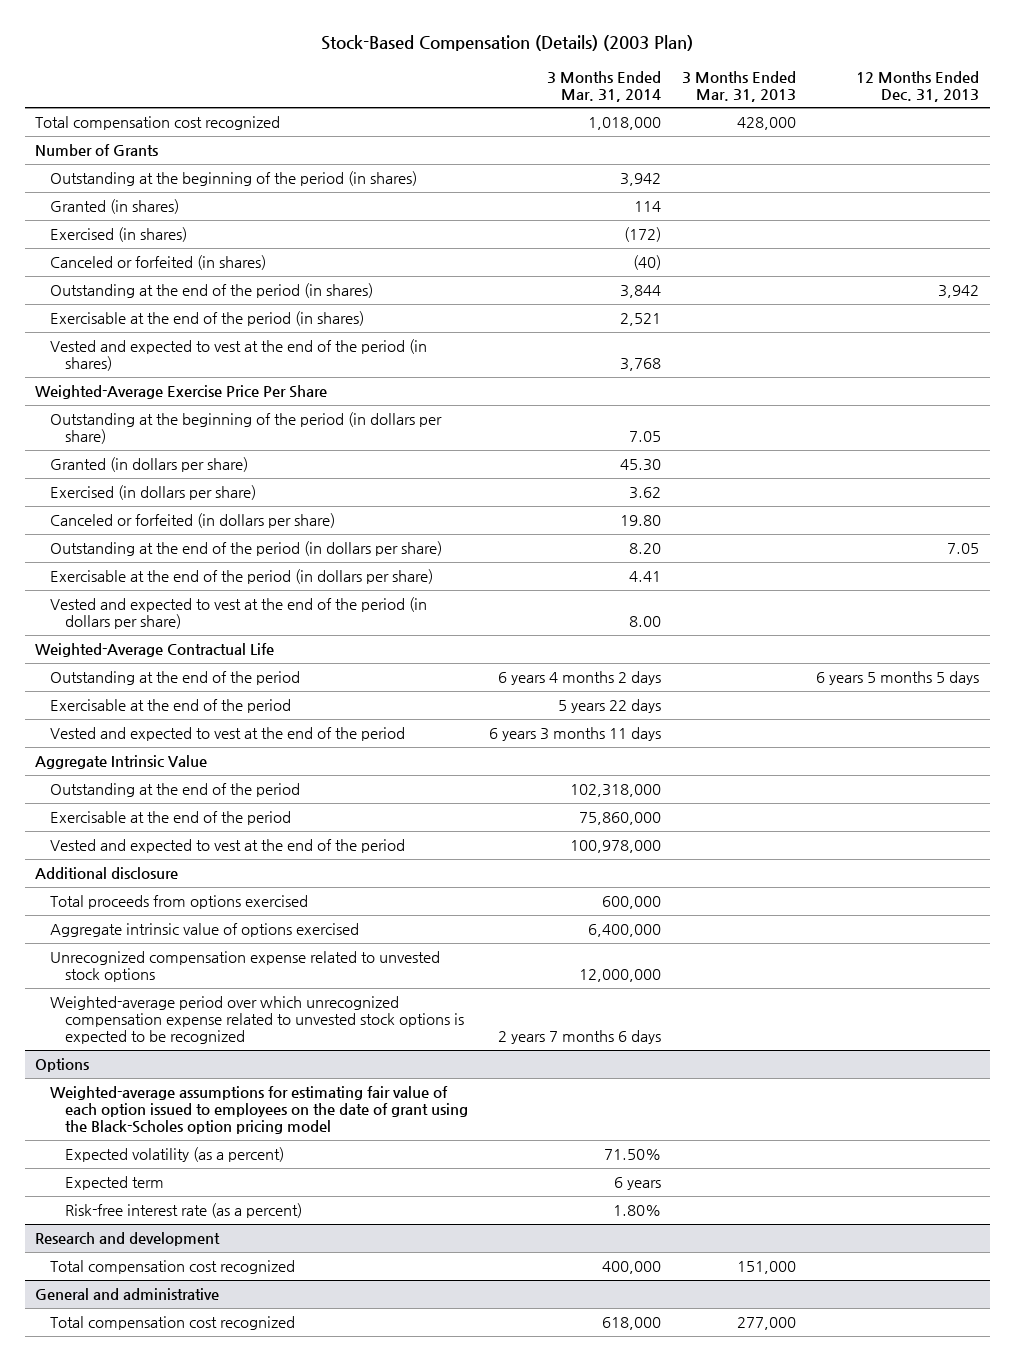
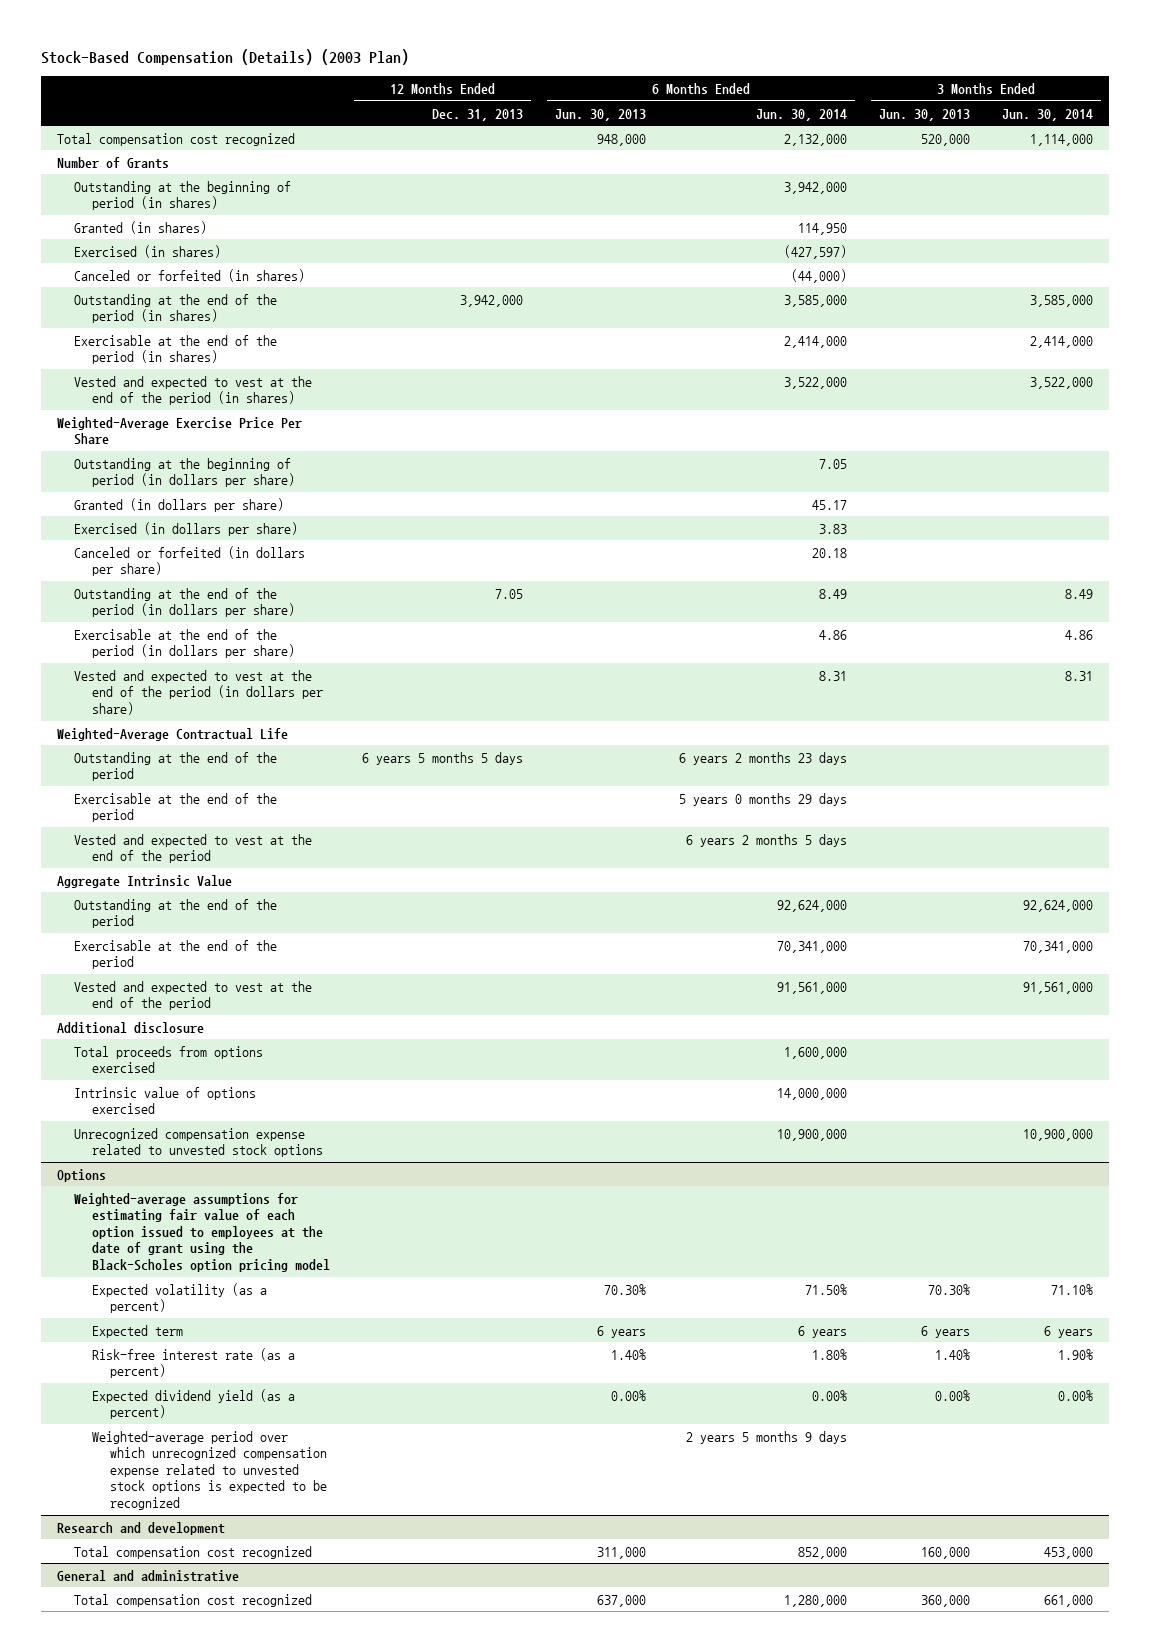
- | 3 Months Ended Mar. 31, 2014 | 3 Months Ended Mar. 31, 2013 | 12 Months Ended Dec. 31, 2013
+ | 12 Months Ended Dec. 31, 2013 | 6 Months Ended Jun. 30, 2013 | 6 Months Ended Jun. 30, 2014 | 3 Months Ended Jun. 30, 2013 | 3 Months Ended Jun. 30, 2014
- Outstanding at the beginning of the period (in shares) | 3,942 | |
+ Outstanding at the beginning of period (in shares) | | | 3,942,000 | |
- Outstanding at the end of the period (in shares) | 3,844 | | 3,942
+ Outstanding at the end of the period (in shares) | 3,942,000 | | 3,585,000 | | 3,585,000
- Outstanding at the beginning of the period (in dollars per share) | 7.05 | |
+ Outstanding at the beginning of period (in dollars per share) | | | 7.05 | |
- Aggregate intrinsic value of options exercised | 6,400,000 | |
+ Intrinsic value of options exercised | | | 14,000,000 | |
- Weighted-average period over which unrecognized compensation expense related to unvested stock options is expected to be recognized | 2 years 7 months 6 days | |
@ Options
- Weighted-average assumptions for estimating fair value of each option issued to employees on the date of grant using the Black-Scholes option pricing model
+ Weighted-average assumptions for estimating fair value of each option issued to employees at the date of grant using the Black-Scholes option pricing model
+ Expected dividend yield (as a percent) | | 0.00% | 0.00% | 0.00% | 0.00%
+ Weighted-average period over which unrecognized compensation expense related to unvested stock options is expected to be recognized | | | 2 years 5 months 9 days | |

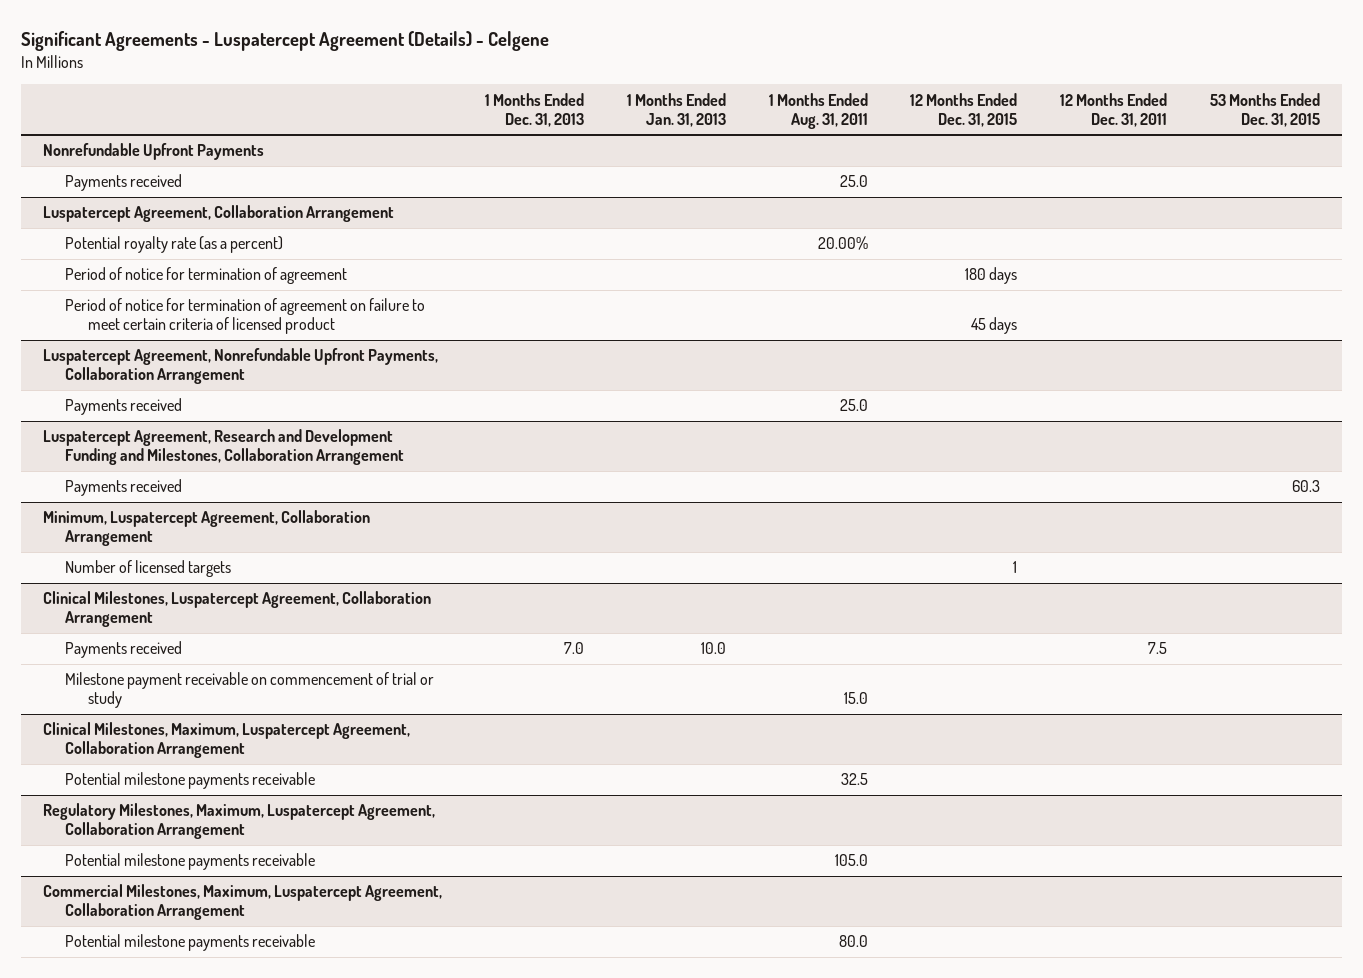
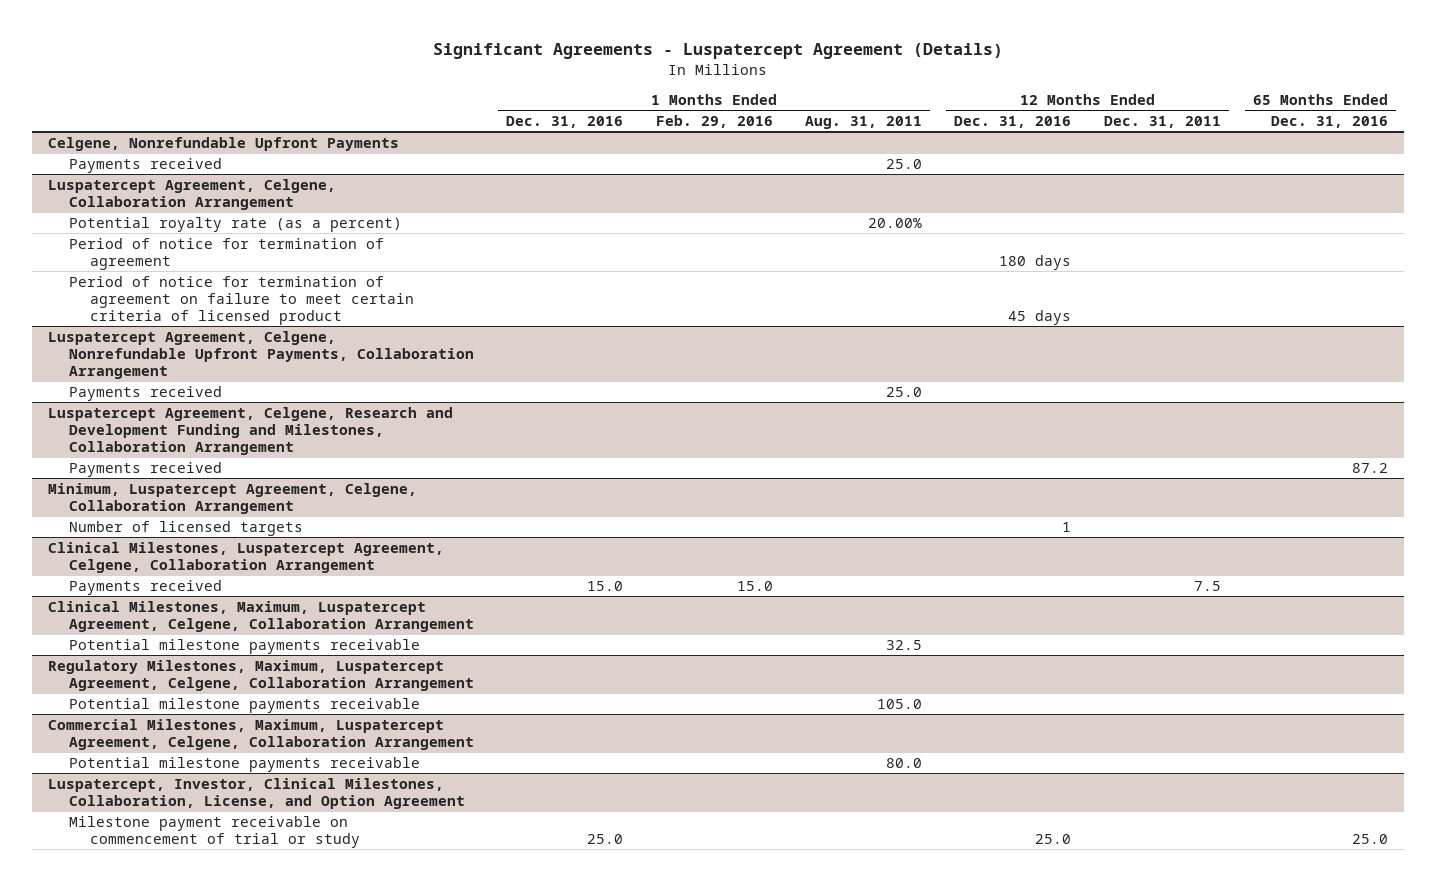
- Significant Agreements - Luspatercept Agreement (Details) - Celgene
+ Significant Agreements - Luspatercept Agreement (Details)
- | 1 Months Ended Dec. 31, 2013 | 1 Months Ended Jan. 31, 2013 | 1 Months Ended Aug. 31, 2011 | 12 Months Ended Dec. 31, 2015 | 12 Months Ended Dec. 31, 2011 | 53 Months Ended Dec. 31, 2015
+ | 1 Months Ended Dec. 31, 2016 | 1 Months Ended Feb. 29, 2016 | 1 Months Ended Aug. 31, 2011 | 12 Months Ended Dec. 31, 2016 | 12 Months Ended Dec. 31, 2011 | 65 Months Ended Dec. 31, 2016
- Nonrefundable Upfront Payments
+ Celgene, Nonrefundable Upfront Payments
- Luspatercept Agreement, Collaboration Arrangement
+ Luspatercept Agreement, Celgene, Collaboration Arrangement
- Luspatercept Agreement, Nonrefundable Upfront Payments, Collaboration Arrangement
+ Luspatercept Agreement, Celgene, Nonrefundable Upfront Payments, Collaboration Arrangement
- Luspatercept Agreement, Research and Development Funding and Milestones, Collaboration Arrangement
+ Luspatercept Agreement, Celgene, Research and Development Funding and Milestones, Collaboration Arrangement
- Minimum, Luspatercept Agreement, Collaboration Arrangement
+ Minimum, Luspatercept Agreement, Celgene, Collaboration Arrangement
- Clinical Milestones, Luspatercept Agreement, Collaboration Arrangement
+ Clinical Milestones, Luspatercept Agreement, Celgene, Collaboration Arrangement
- Milestone payment receivable on commencement of trial or study | | | 15.0 | | |
- Clinical Milestones, Maximum, Luspatercept Agreement, Collaboration Arrangement
+ Clinical Milestones, Maximum, Luspatercept Agreement, Celgene, Collaboration Arrangement
- Regulatory Milestones, Maximum, Luspatercept Agreement, Collaboration Arrangement
+ Regulatory Milestones, Maximum, Luspatercept Agreement, Celgene, Collaboration Arrangement
- Commercial Milestones, Maximum, Luspatercept Agreement, Collaboration Arrangement
+ Commercial Milestones, Maximum, Luspatercept Agreement, Celgene, Collaboration Arrangement
+ Luspatercept, Investor, Clinical Milestones, Collaboration, License, and Option Agreement
+ Milestone payment receivable on commencement of trial or study | 25.0 | | | 25.0 | | 25.0

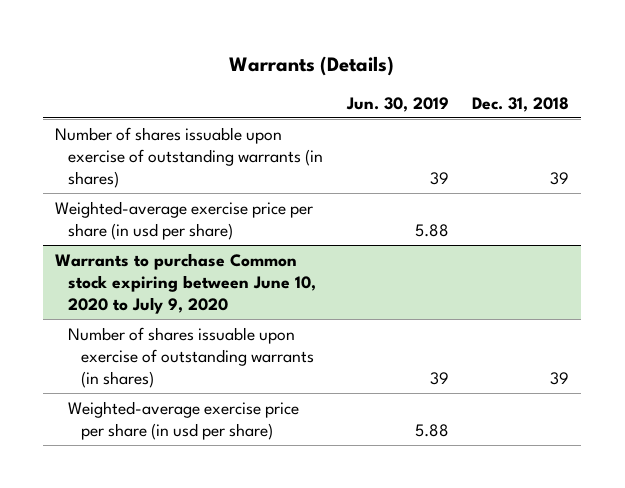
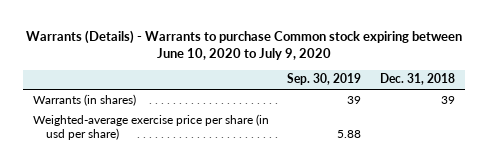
- Warrants (Details)
+ Warrants (Details) - Warrants to purchase Common stock expiring between June 10, 2020 to July 9, 2020
- | Jun. 30, 2019 | Dec. 31, 2018
+ | Sep. 30, 2019 | Dec. 31, 2018
- Number of shares issuable upon exercise of outstanding warrants (in shares) | 39 | 39
+ Warrants (in shares) | 39 | 39
- Warrants to purchase Common stock expiring between June 10, 2020 to July 9, 2020
- Number of shares issuable upon exercise of outstanding warrants (in shares) | 39 | 39
- Weighted-average exercise price per share (in usd per share) | 5.88 |

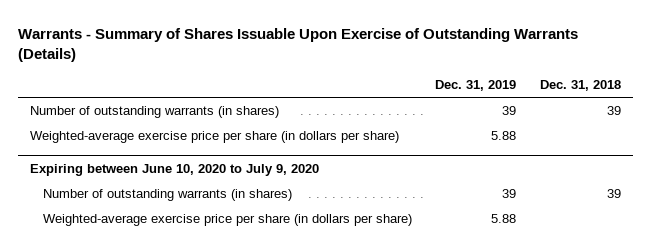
- Warrants (Details) - Warrants to purchase Common stock expiring between June 10, 2020 to July 9, 2020
+ Warrants - Summary of Shares Issuable Upon Exercise of Outstanding Warrants (Details)
- | Sep. 30, 2019 | Dec. 31, 2018
+ | Dec. 31, 2019 | Dec. 31, 2018
- Warrants (in shares) | 39 | 39
- Weighted-average exercise price per share (in usd per share) | 5.88 |
+ Number of outstanding warrants (in shares) | 39 | 39
+ Weighted-average exercise price per share (in dollars per share) | 5.88 |
+ Expiring between June 10, 2020 to July 9, 2020
+ Number of outstanding warrants (in shares) | 39 | 39
+ Weighted-average exercise price per share (in dollars per share) | 5.88 |

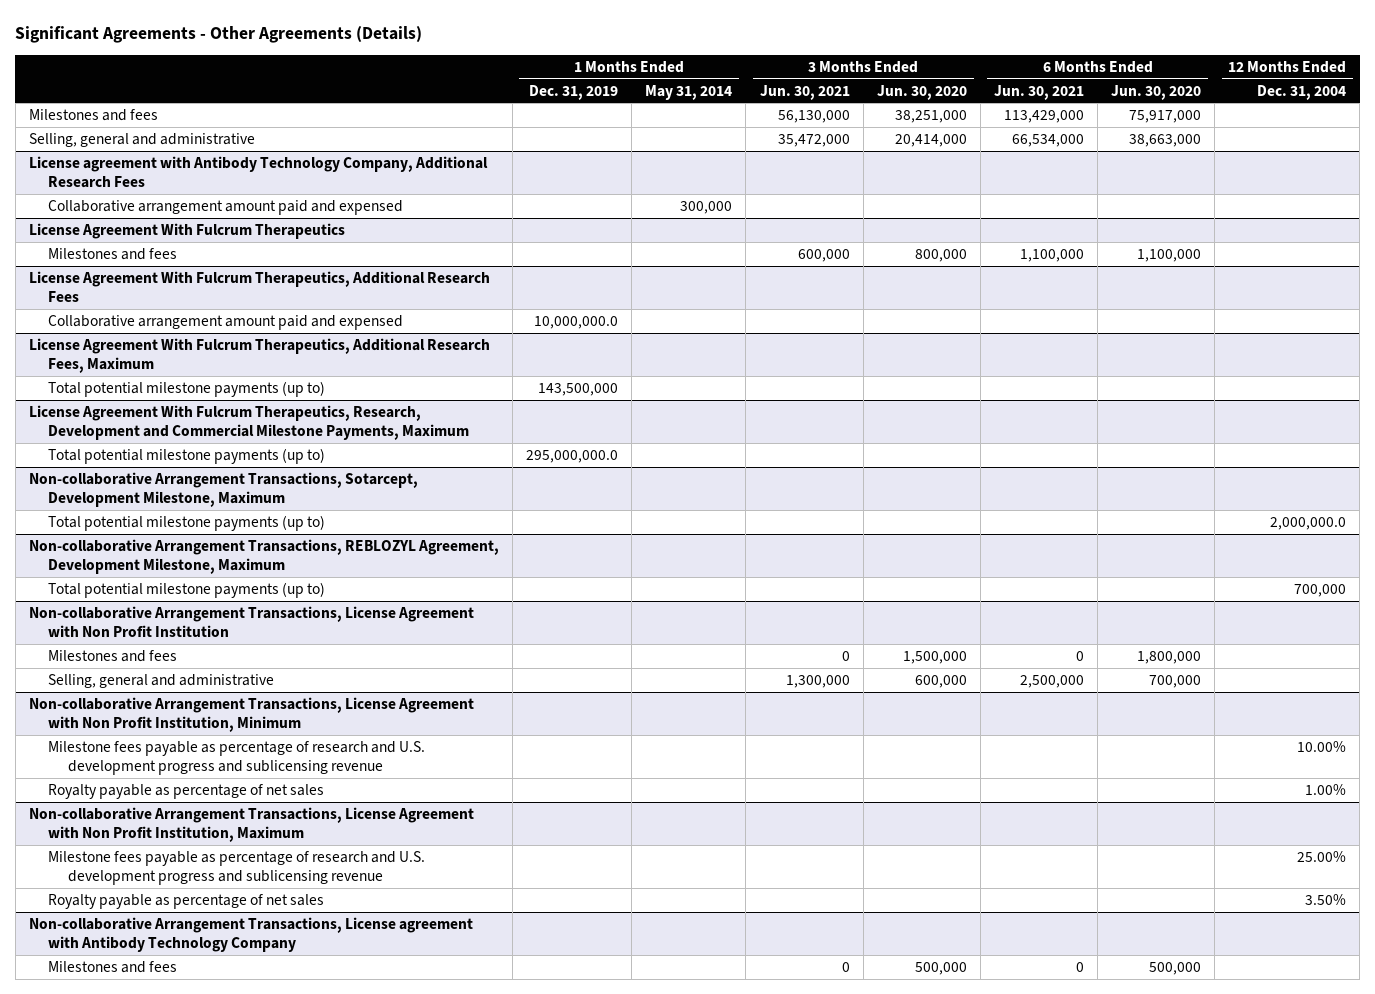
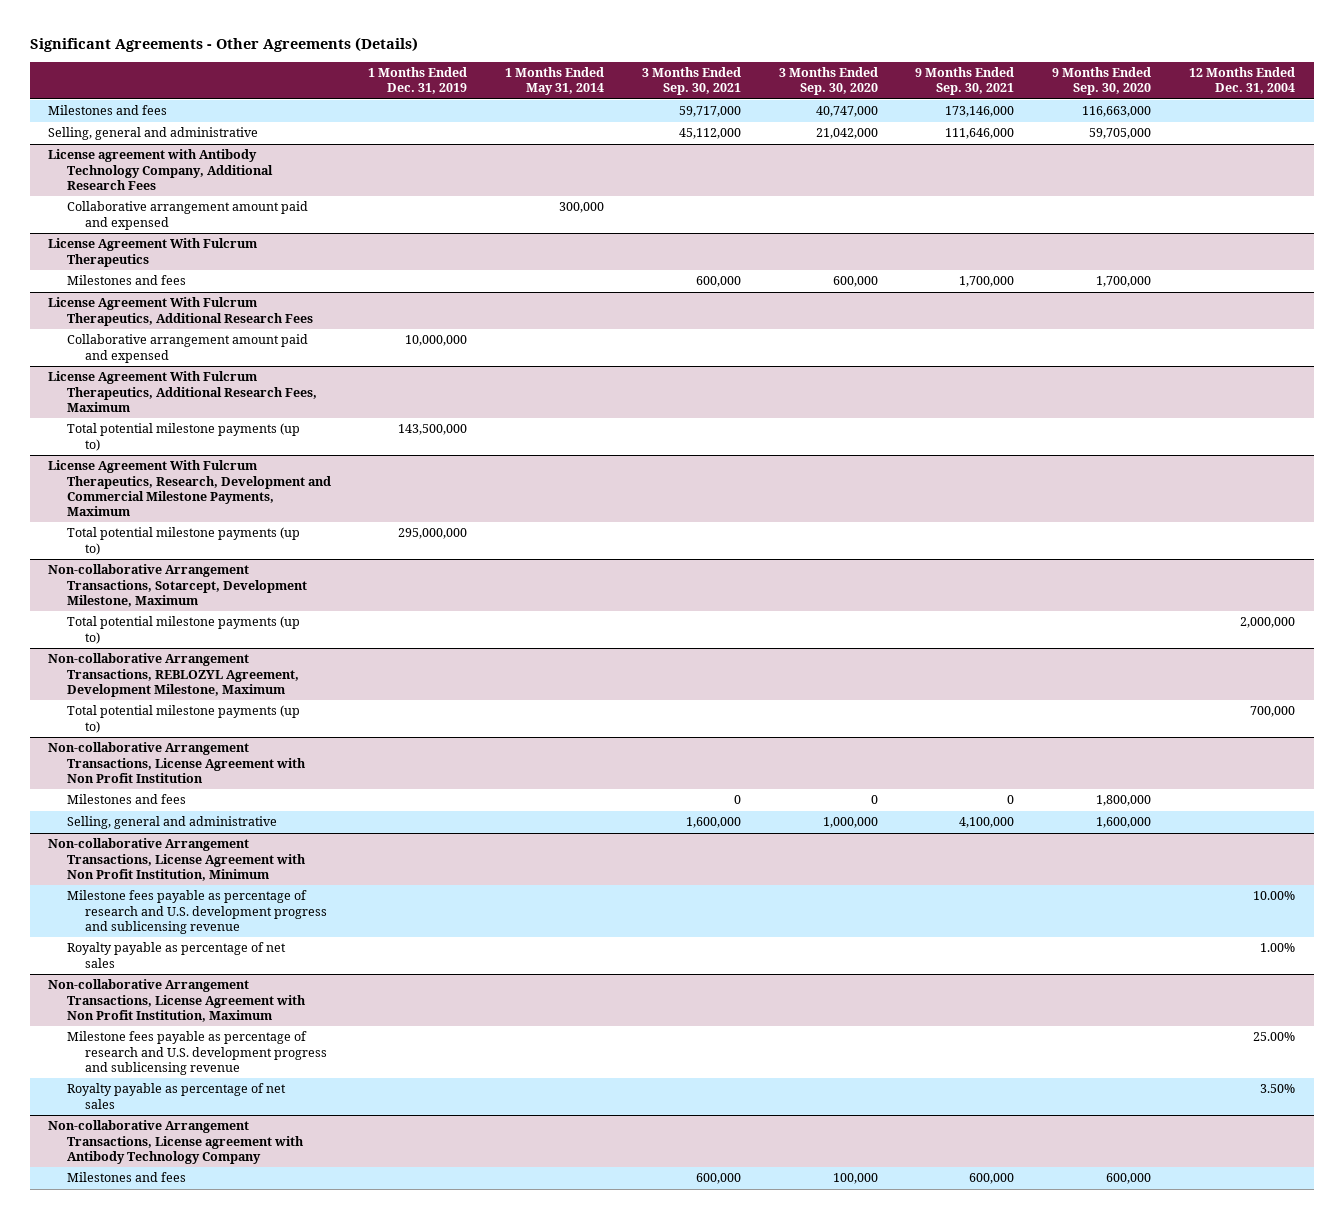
- | 1 Months Ended Dec. 31, 2019 | 1 Months Ended May 31, 2014 | 3 Months Ended Jun. 30, 2021 | 3 Months Ended Jun. 30, 2020 | 6 Months Ended Jun. 30, 2021 | 6 Months Ended Jun. 30, 2020 | 12 Months Ended Dec. 31, 2004
+ | 1 Months Ended Dec. 31, 2019 | 1 Months Ended May 31, 2014 | 3 Months Ended Sep. 30, 2021 | 3 Months Ended Sep. 30, 2020 | 9 Months Ended Sep. 30, 2021 | 9 Months Ended Sep. 30, 2020 | 12 Months Ended Dec. 31, 2004
@ License Agreement With Fulcrum Therapeutics, Additional Research Fees
- Collaborative arrangement amount paid and expensed | 10,000,000.0 | | | | | |
+ Collaborative arrangement amount paid and expensed | 10,000,000 | | | | | |
@ License Agreement With Fulcrum Therapeutics, Research, Development and Commercial Milestone Payments, Maximum
- Total potential milestone payments (up to) | 295,000,000.0 | | | | | |
+ Total potential milestone payments (up to) | 295,000,000 | | | | | |
@ Non-collaborative Arrangement Transactions, Sotarcept, Development Milestone, Maximum
- Total potential milestone payments (up to) | | | | | | | 2,000,000.0
+ Total potential milestone payments (up to) | | | | | | | 2,000,000

